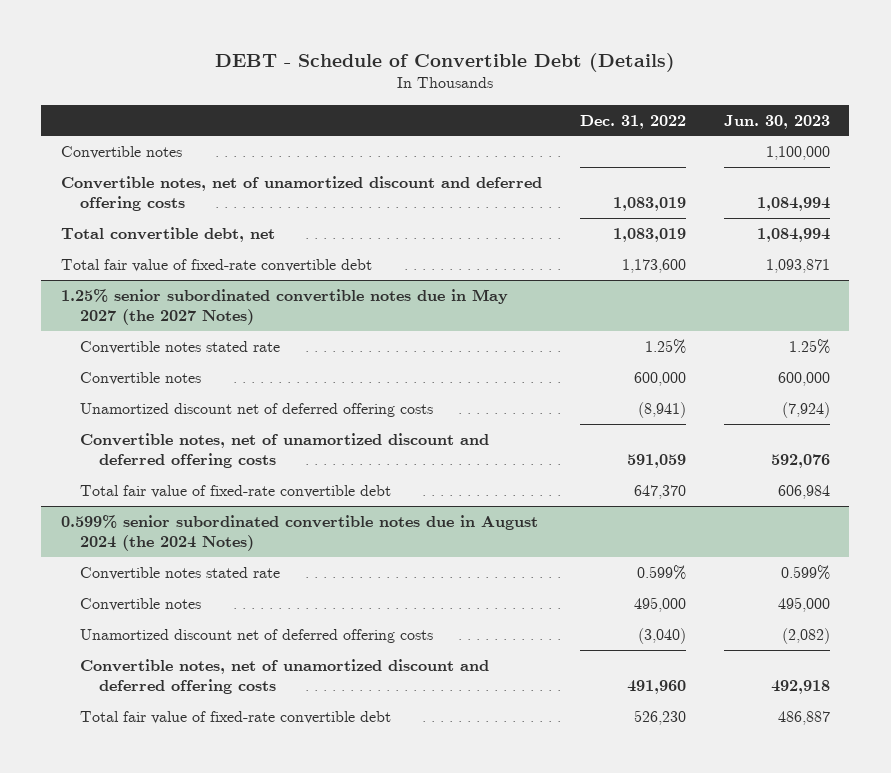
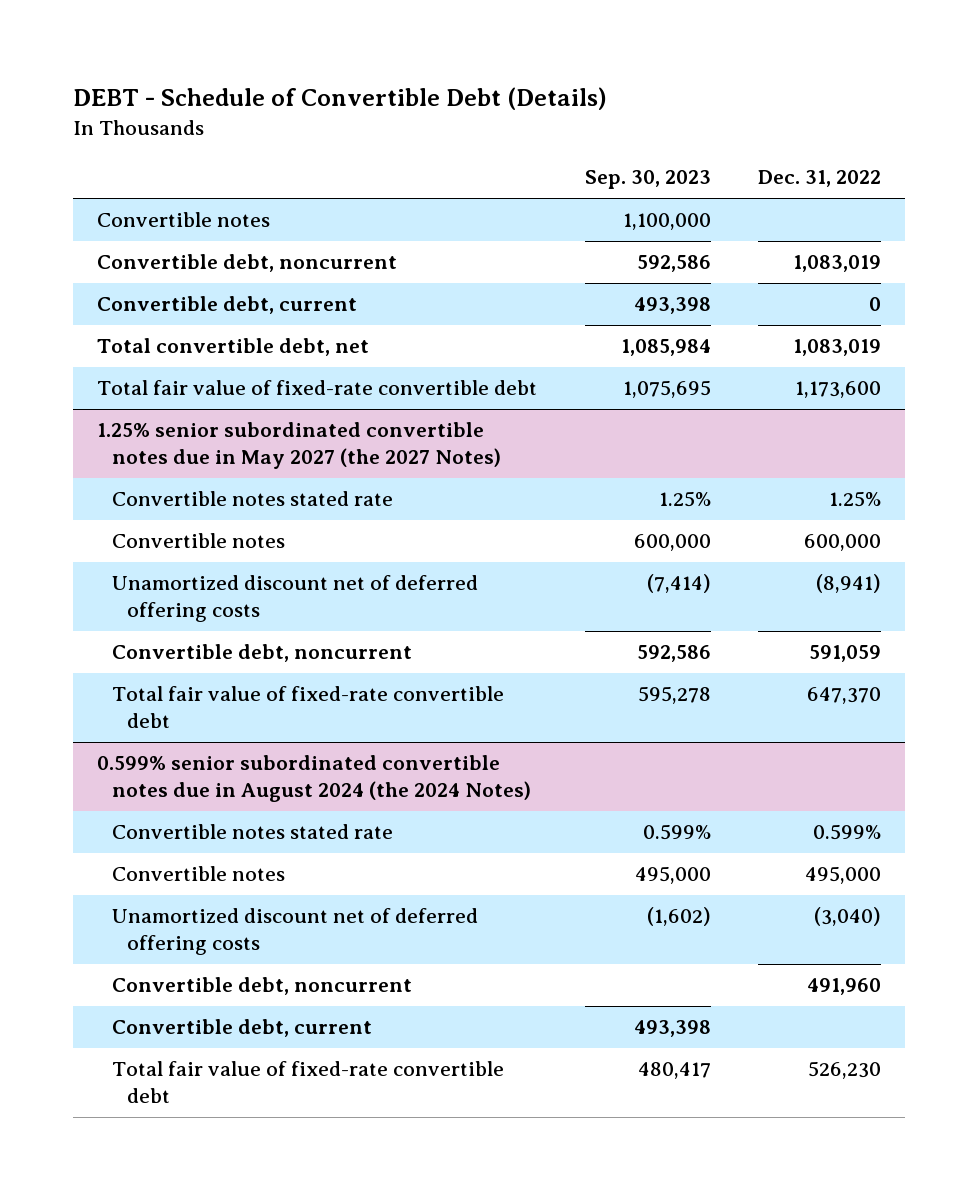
- | Dec. 31, 2022 | Jun. 30, 2023
+ | Sep. 30, 2023 | Dec. 31, 2022
- Convertible notes, net of unamortized discount and deferred offering costs | 1,083,019 | 1,084,994
+ Convertible debt, noncurrent | 592,586 | 1,083,019
+ Convertible debt, current | 493,398 | 0
@ 1.25% senior subordinated convertible notes due in May 2027 (the 2027 Notes)
- Convertible notes, net of unamortized discount and deferred offering costs | 591,059 | 592,076
+ Convertible debt, noncurrent | 592,586 | 591,059
@ 0.599% senior subordinated convertible notes due in August 2024 (the 2024 Notes)
- Convertible notes, net of unamortized discount and deferred offering costs | 491,960 | 492,918
+ Convertible debt, noncurrent | | 491,960
+ Convertible debt, current | 493,398 |

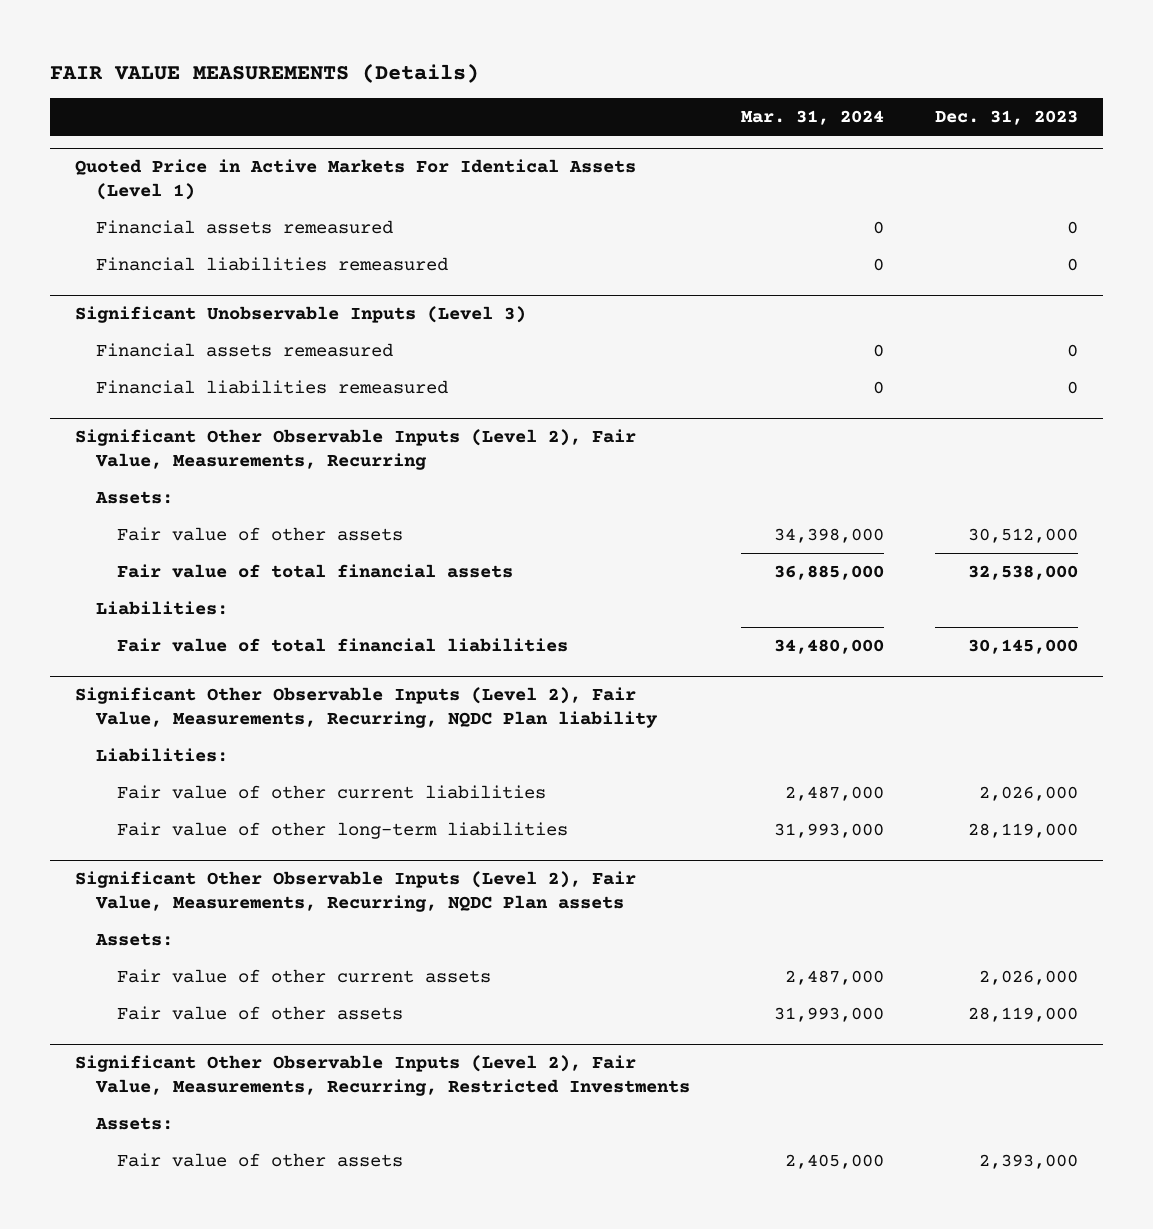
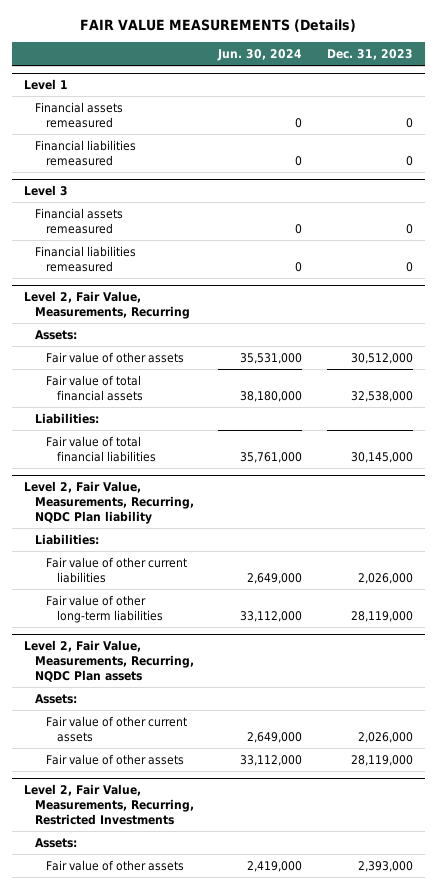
- | Mar. 31, 2024 | Dec. 31, 2023
+ | Jun. 30, 2024 | Dec. 31, 2023
- Quoted Price in Active Markets For Identical Assets (Level 1)
+ Level 1
- Significant Unobservable Inputs (Level 3)
+ Level 3
- Significant Other Observable Inputs (Level 2), Fair Value, Measurements, Recurring
+ Level 2, Fair Value, Measurements, Recurring
- Significant Other Observable Inputs (Level 2), Fair Value, Measurements, Recurring, NQDC Plan liability
+ Level 2, Fair Value, Measurements, Recurring, NQDC Plan liability
- Significant Other Observable Inputs (Level 2), Fair Value, Measurements, Recurring, NQDC Plan assets
+ Level 2, Fair Value, Measurements, Recurring, NQDC Plan assets
- Significant Other Observable Inputs (Level 2), Fair Value, Measurements, Recurring, Restricted Investments
+ Level 2, Fair Value, Measurements, Recurring, Restricted Investments

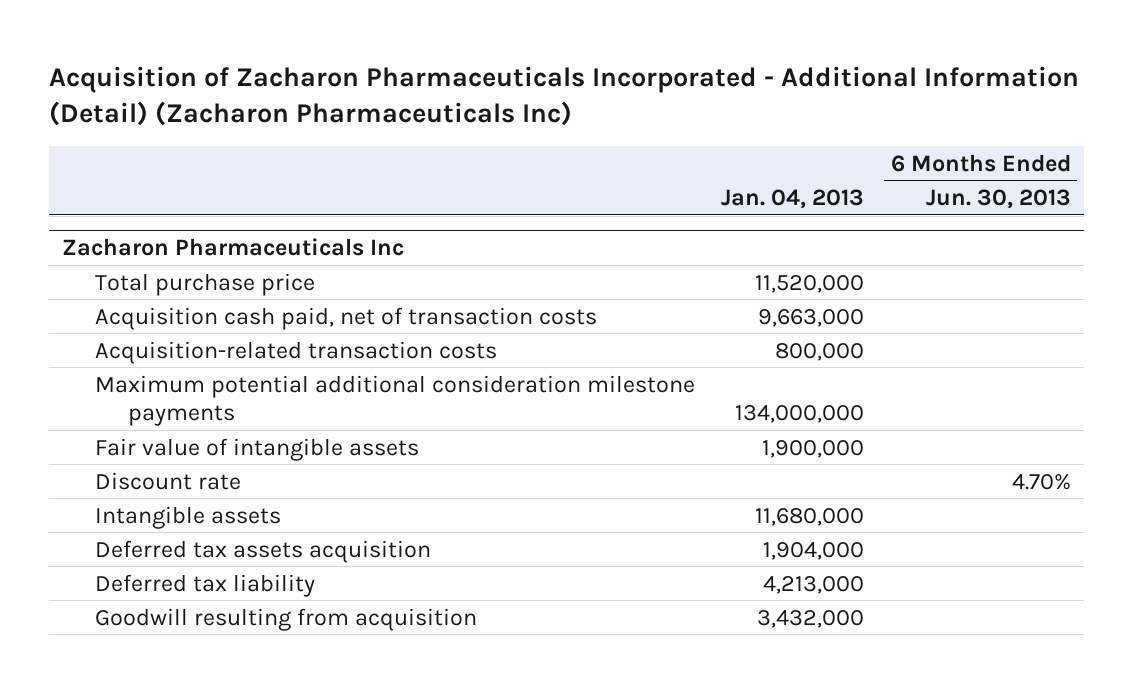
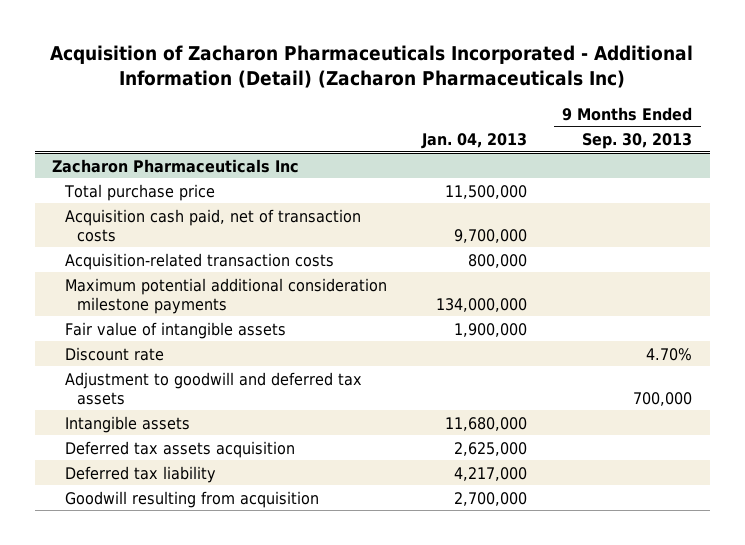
- | Jan. 04, 2013 | 6 Months Ended Jun. 30, 2013
+ | Jan. 04, 2013 | 9 Months Ended Sep. 30, 2013
@ Zacharon Pharmaceuticals Inc
- Total purchase price | 11,520,000 |
- Acquisition cash paid, net of transaction costs | 9,663,000 |
+ Total purchase price | 11,500,000 |
+ Acquisition cash paid, net of transaction costs | 9,700,000 |
+ Adjustment to goodwill and deferred tax assets | | 700,000
- Deferred tax assets acquisition | 1,904,000 |
- Deferred tax liability | 4,213,000 |
- Goodwill resulting from acquisition | 3,432,000 |
+ Deferred tax assets acquisition | 2,625,000 |
+ Deferred tax liability | 4,217,000 |
+ Goodwill resulting from acquisition | 2,700,000 |

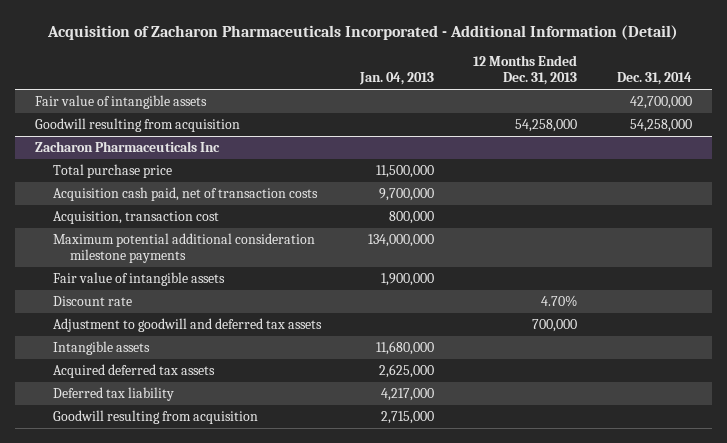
- Acquisition of Zacharon Pharmaceuticals Incorporated - Additional Information (Detail) (Zacharon Pharmaceuticals Inc)
+ Acquisition of Zacharon Pharmaceuticals Incorporated - Additional Information (Detail)
- | Jan. 04, 2013 | 9 Months Ended Sep. 30, 2013
+ | Jan. 04, 2013 | 12 Months Ended Dec. 31, 2013 | Dec. 31, 2014
+ Fair value of intangible assets | | | 42,700,000
+ Goodwill resulting from acquisition | | 54,258,000 | 54,258,000
@ Zacharon Pharmaceuticals Inc
- Acquisition-related transaction costs | 800,000 |
+ Acquisition, transaction cost | 800,000 | |
- Deferred tax assets acquisition | 2,625,000 |
+ Acquired deferred tax assets | 2,625,000 | |
- Goodwill resulting from acquisition | 2,700,000 |
+ Goodwill resulting from acquisition | 2,715,000 | |

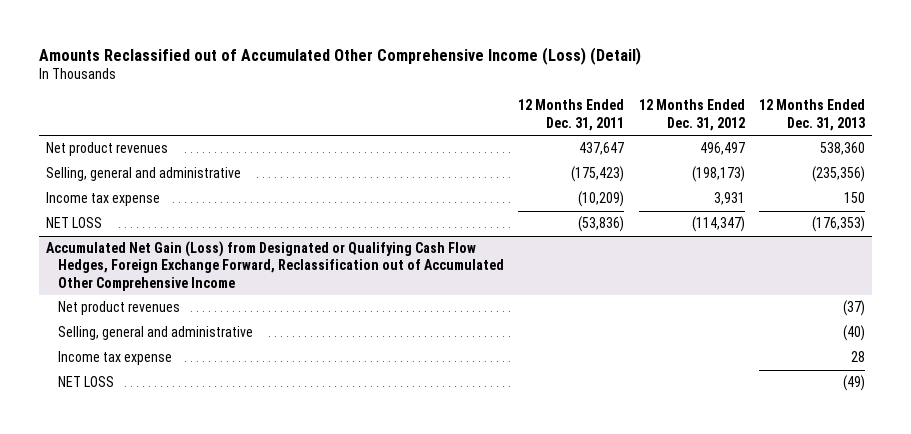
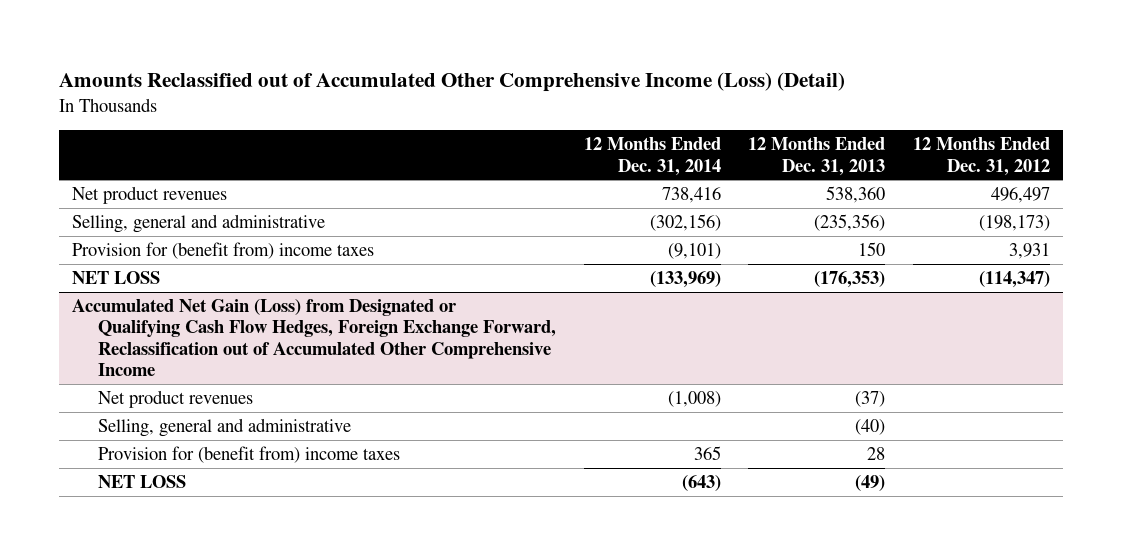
- | 12 Months Ended Dec. 31, 2011 | 12 Months Ended Dec. 31, 2012 | 12 Months Ended Dec. 31, 2013
+ | 12 Months Ended Dec. 31, 2014 | 12 Months Ended Dec. 31, 2013 | 12 Months Ended Dec. 31, 2012
- Income tax expense | (10,209) | 3,931 | 150
+ Provision for (benefit from) income taxes | (9,101) | 150 | 3,931
@ Accumulated Net Gain (Loss) from Designated or Qualifying Cash Flow Hedges, Foreign Exchange Forward, Reclassification out of Accumulated Other Comprehensive Income
- Income tax expense | | | 28
+ Provision for (benefit from) income taxes | 365 | 28 |

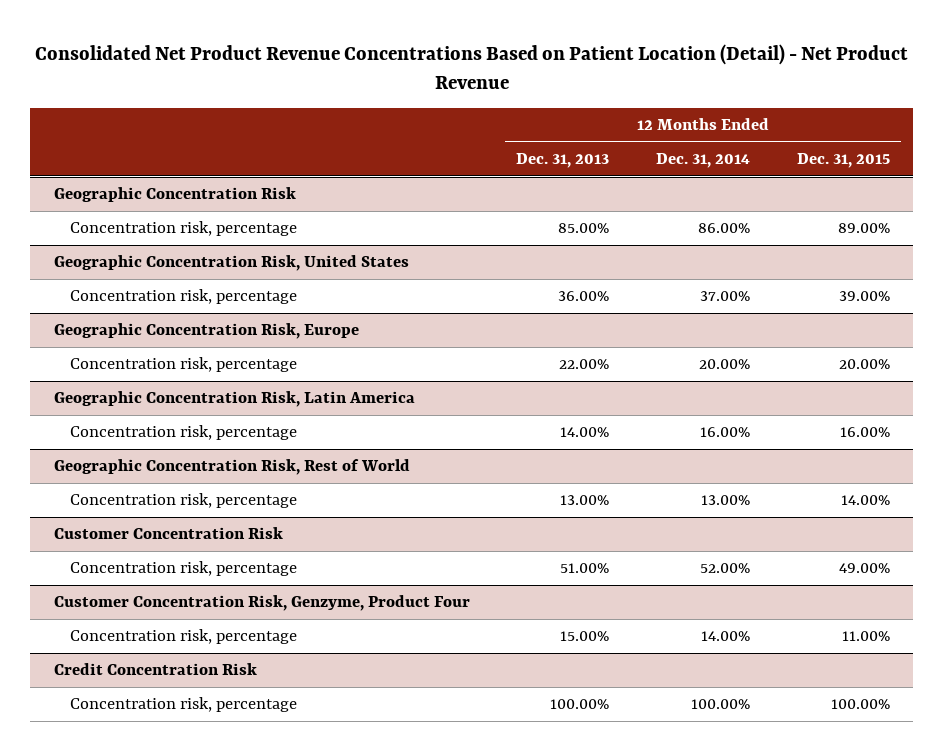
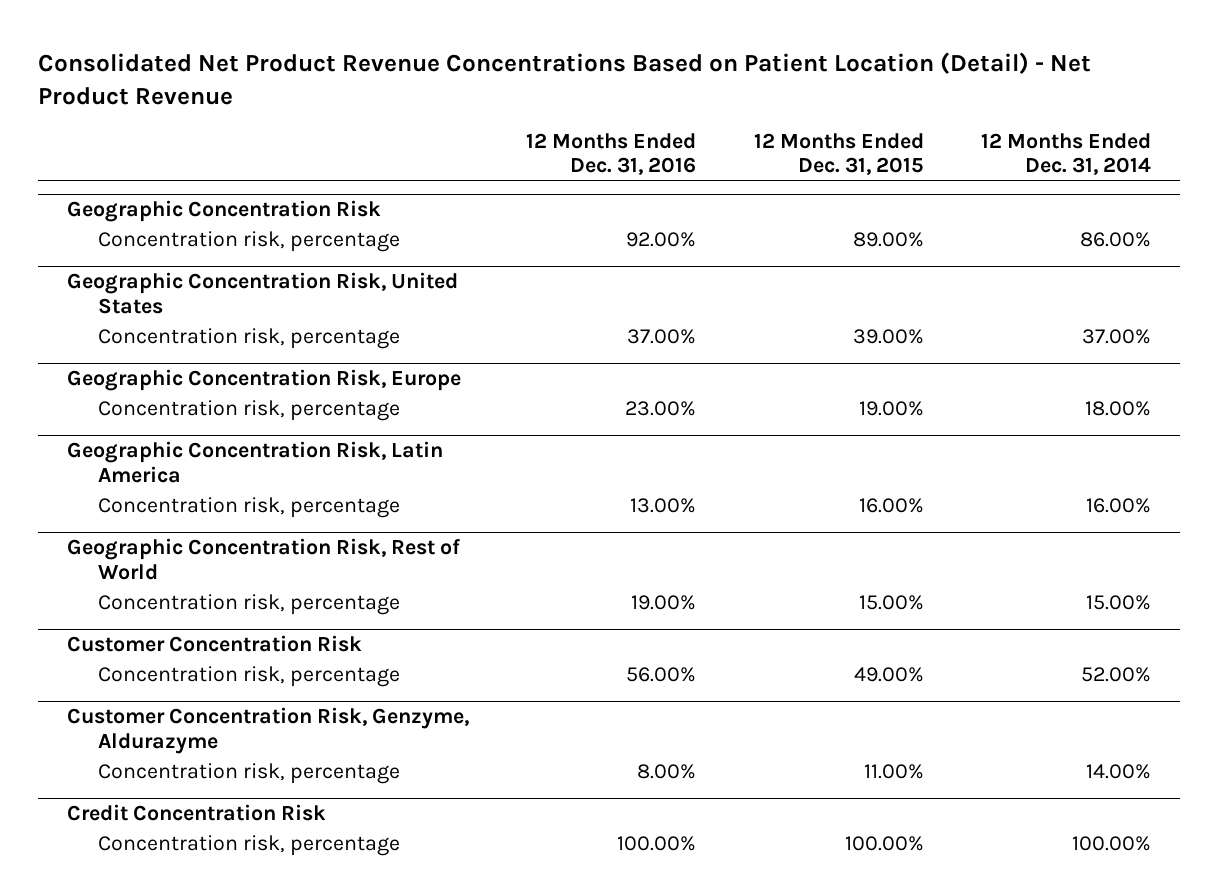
- | 12 Months Ended Dec. 31, 2013 | 12 Months Ended Dec. 31, 2014 | 12 Months Ended Dec. 31, 2015
+ | 12 Months Ended Dec. 31, 2016 | 12 Months Ended Dec. 31, 2015 | 12 Months Ended Dec. 31, 2014
@ Geographic Concentration Risk, Europe
- Concentration risk, percentage | 22.00% | 20.00% | 20.00%
+ Concentration risk, percentage | 23.00% | 19.00% | 18.00%
@ Geographic Concentration Risk, Rest of World
- Concentration risk, percentage | 13.00% | 13.00% | 14.00%
+ Concentration risk, percentage | 19.00% | 15.00% | 15.00%
- Customer Concentration Risk, Genzyme, Product Four
+ Customer Concentration Risk, Genzyme, Aldurazyme

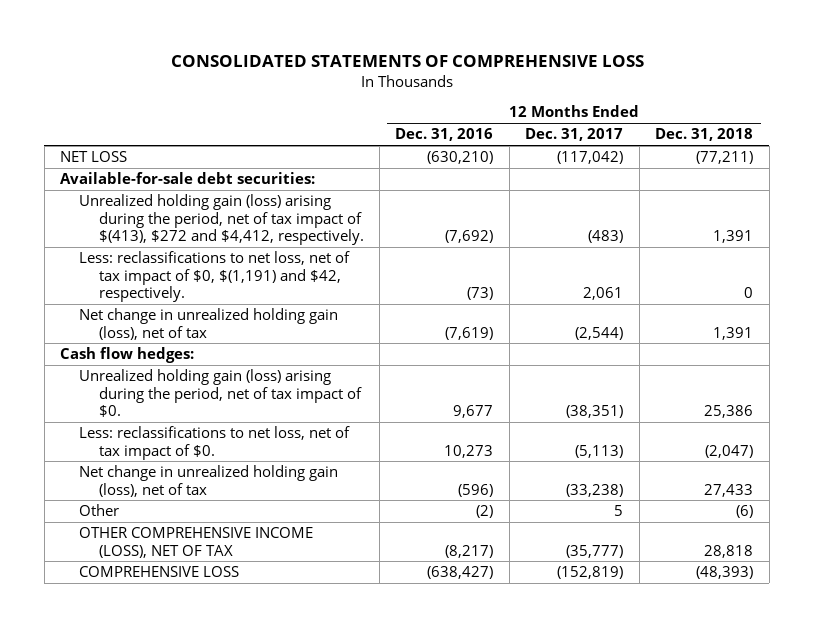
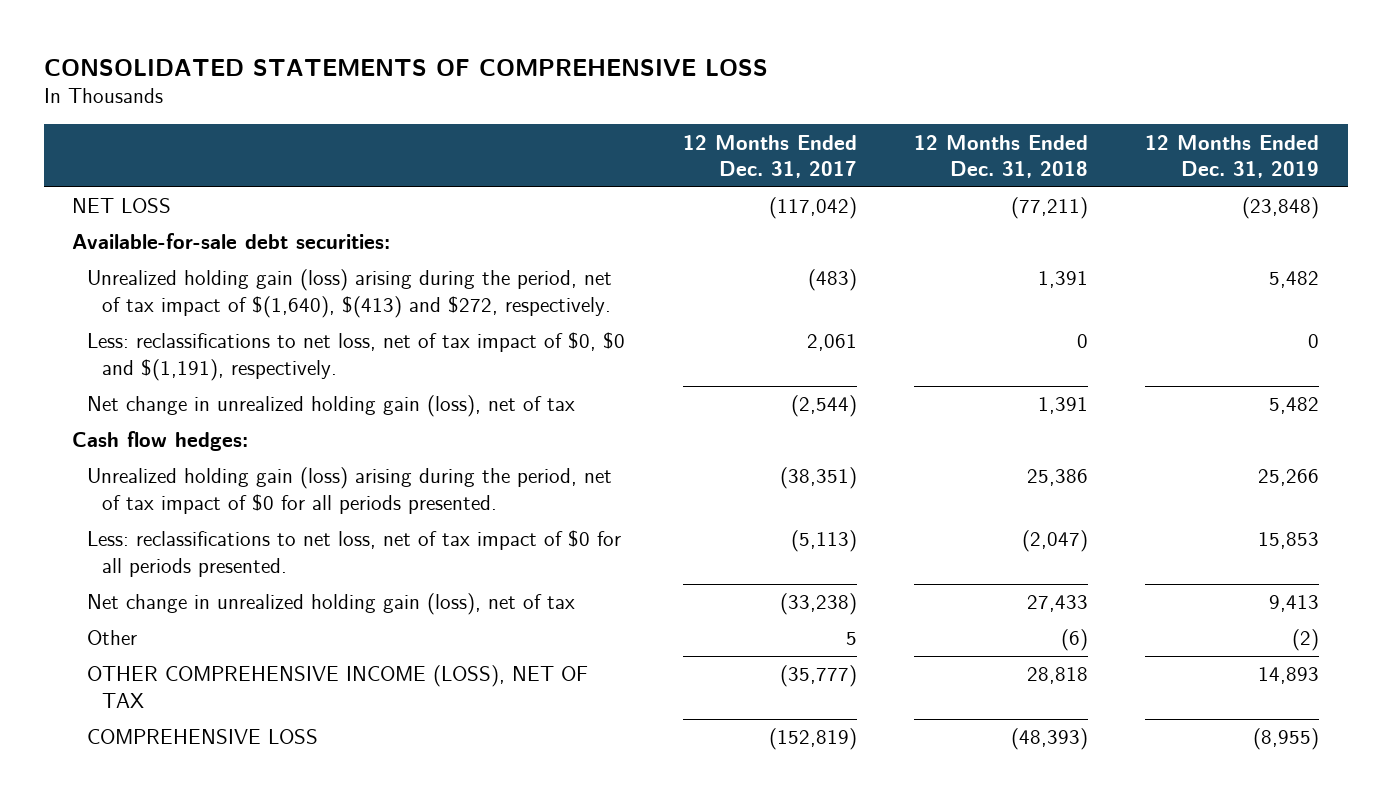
- | 12 Months Ended Dec. 31, 2016 | 12 Months Ended Dec. 31, 2017 | 12 Months Ended Dec. 31, 2018
+ | 12 Months Ended Dec. 31, 2017 | 12 Months Ended Dec. 31, 2018 | 12 Months Ended Dec. 31, 2019
- Unrealized holding gain (loss) arising during the period, net of tax impact of $(413), $272 and $4,412, respectively. | (7,692) | (483) | 1,391
- Less: reclassifications to net loss, net of tax impact of $0, $(1,191) and $42, respectively. | (73) | 2,061 | 0
+ Unrealized holding gain (loss) arising during the period, net of tax impact of $(1,640), $(413) and $272, respectively. | (483) | 1,391 | 5,482
+ Less: reclassifications to net loss, net of tax impact of $0, $0 and $(1,191), respectively. | 2,061 | 0 | 0
- Unrealized holding gain (loss) arising during the period, net of tax impact of $0. | 9,677 | (38,351) | 25,386
- Less: reclassifications to net loss, net of tax impact of $0. | 10,273 | (5,113) | (2,047)
+ Unrealized holding gain (loss) arising during the period, net of tax impact of $0 for all periods presented. | (38,351) | 25,386 | 25,266
+ Less: reclassifications to net loss, net of tax impact of $0 for all periods presented. | (5,113) | (2,047) | 15,853

